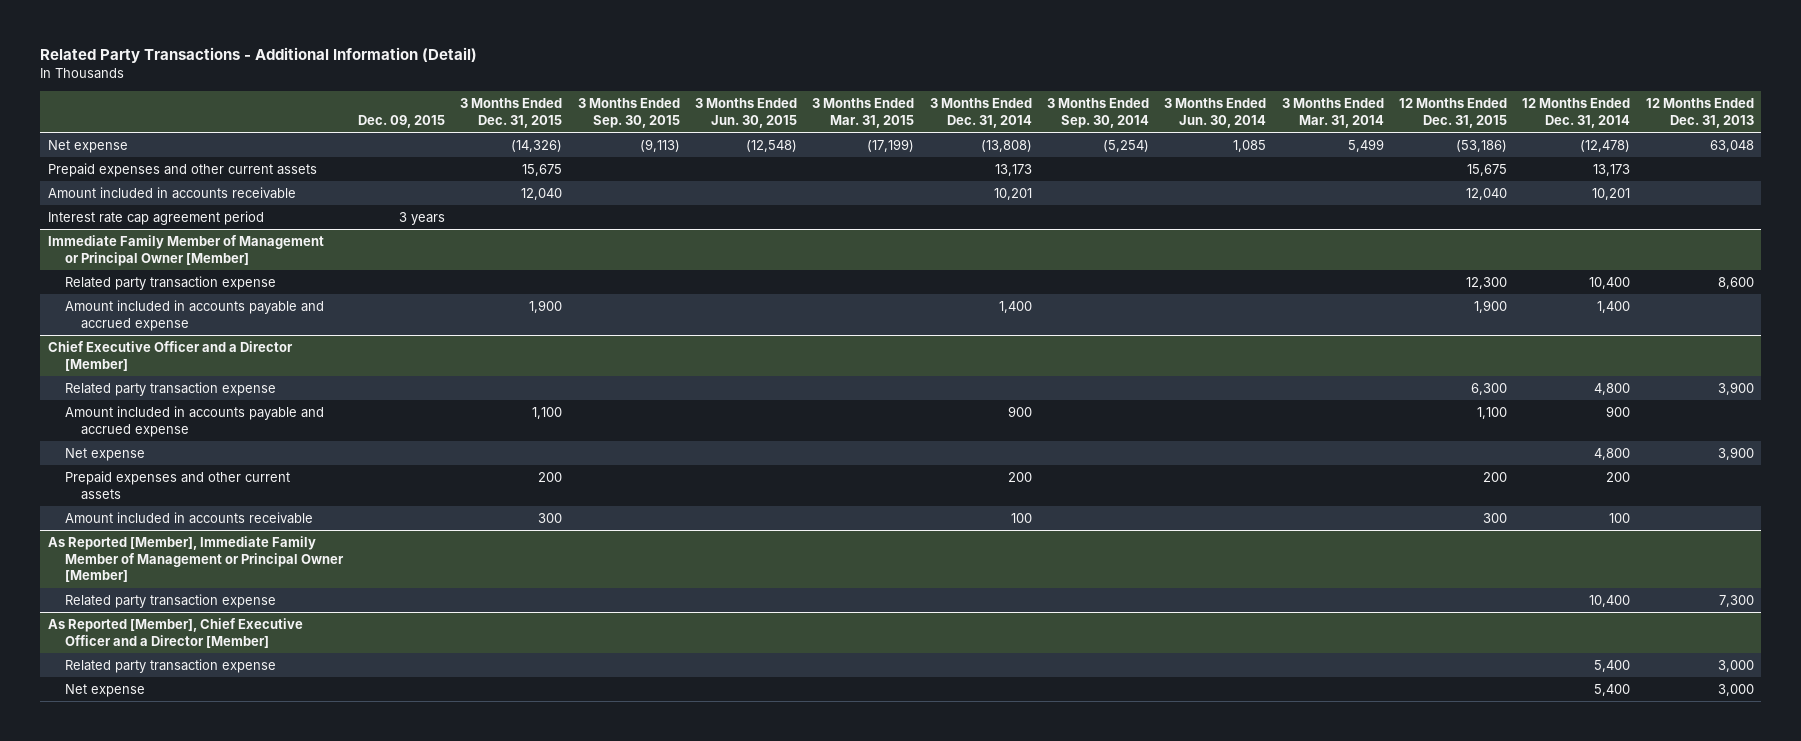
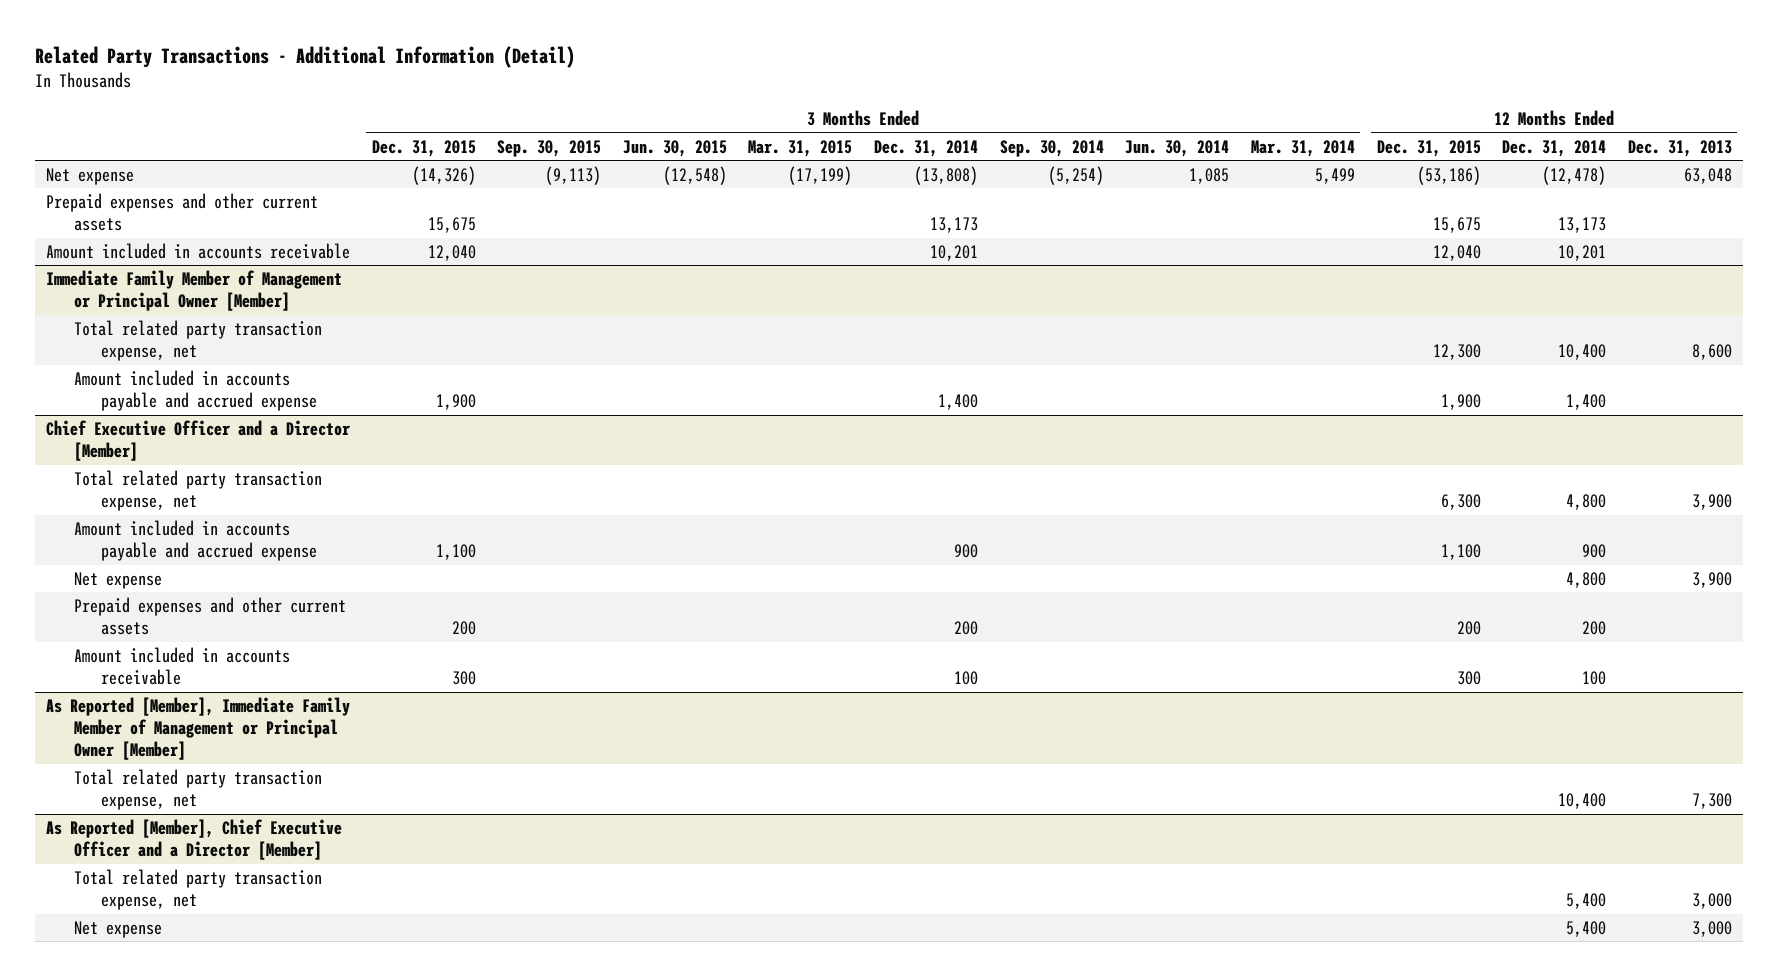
- | Dec. 09, 2015 | 3 Months Ended Dec. 31, 2015 | 3 Months Ended Sep. 30, 2015 | 3 Months Ended Jun. 30, 2015 | 3 Months Ended Mar. 31, 2015 | 3 Months Ended Dec. 31, 2014 | 3 Months Ended Sep. 30, 2014 | 3 Months Ended Jun. 30, 2014 | 3 Months Ended Mar. 31, 2014 | 12 Months Ended Dec. 31, 2015 | 12 Months Ended Dec. 31, 2014 | 12 Months Ended Dec. 31, 2013
+ | 3 Months Ended Dec. 31, 2015 | 3 Months Ended Sep. 30, 2015 | 3 Months Ended Jun. 30, 2015 | 3 Months Ended Mar. 31, 2015 | 3 Months Ended Dec. 31, 2014 | 3 Months Ended Sep. 30, 2014 | 3 Months Ended Jun. 30, 2014 | 3 Months Ended Mar. 31, 2014 | 12 Months Ended Dec. 31, 2015 | 12 Months Ended Dec. 31, 2014 | 12 Months Ended Dec. 31, 2013
- Interest rate cap agreement period | 3 years | | | | | | | | | | |
@ Immediate Family Member of Management or Principal Owner [Member]
- Related party transaction expense | | | | | | | | | | 12,300 | 10,400 | 8,600
+ Total related party transaction expense, net | | | | | | | | | 12,300 | 10,400 | 8,600
@ Chief Executive Officer and a Director [Member]
- Related party transaction expense | | | | | | | | | | 6,300 | 4,800 | 3,900
+ Total related party transaction expense, net | | | | | | | | | 6,300 | 4,800 | 3,900
@ As Reported [Member], Immediate Family Member of Management or Principal Owner [Member]
- Related party transaction expense | | | | | | | | | | | 10,400 | 7,300
+ Total related party transaction expense, net | | | | | | | | | | 10,400 | 7,300
@ As Reported [Member], Chief Executive Officer and a Director [Member]
- Related party transaction expense | | | | | | | | | | | 5,400 | 3,000
+ Total related party transaction expense, net | | | | | | | | | | 5,400 | 3,000

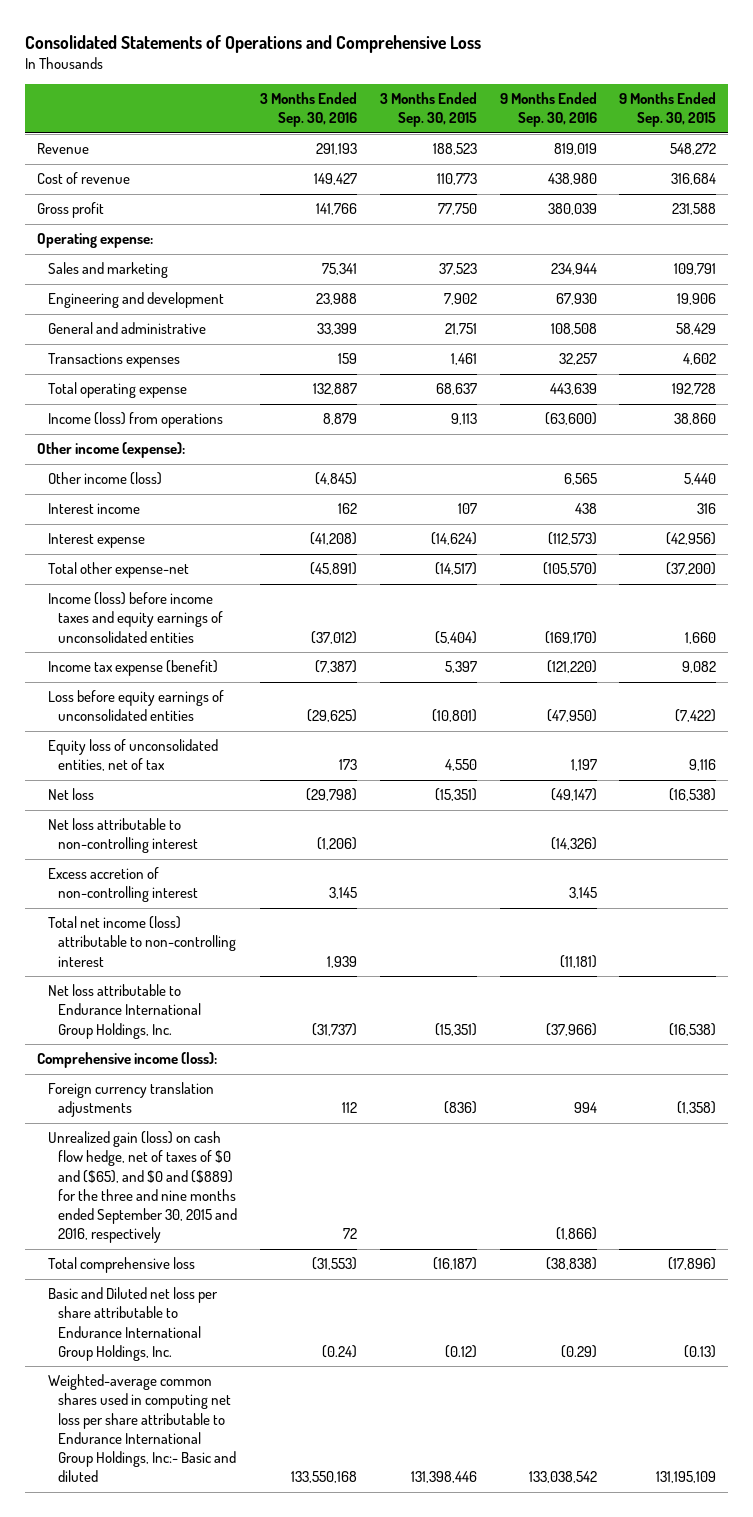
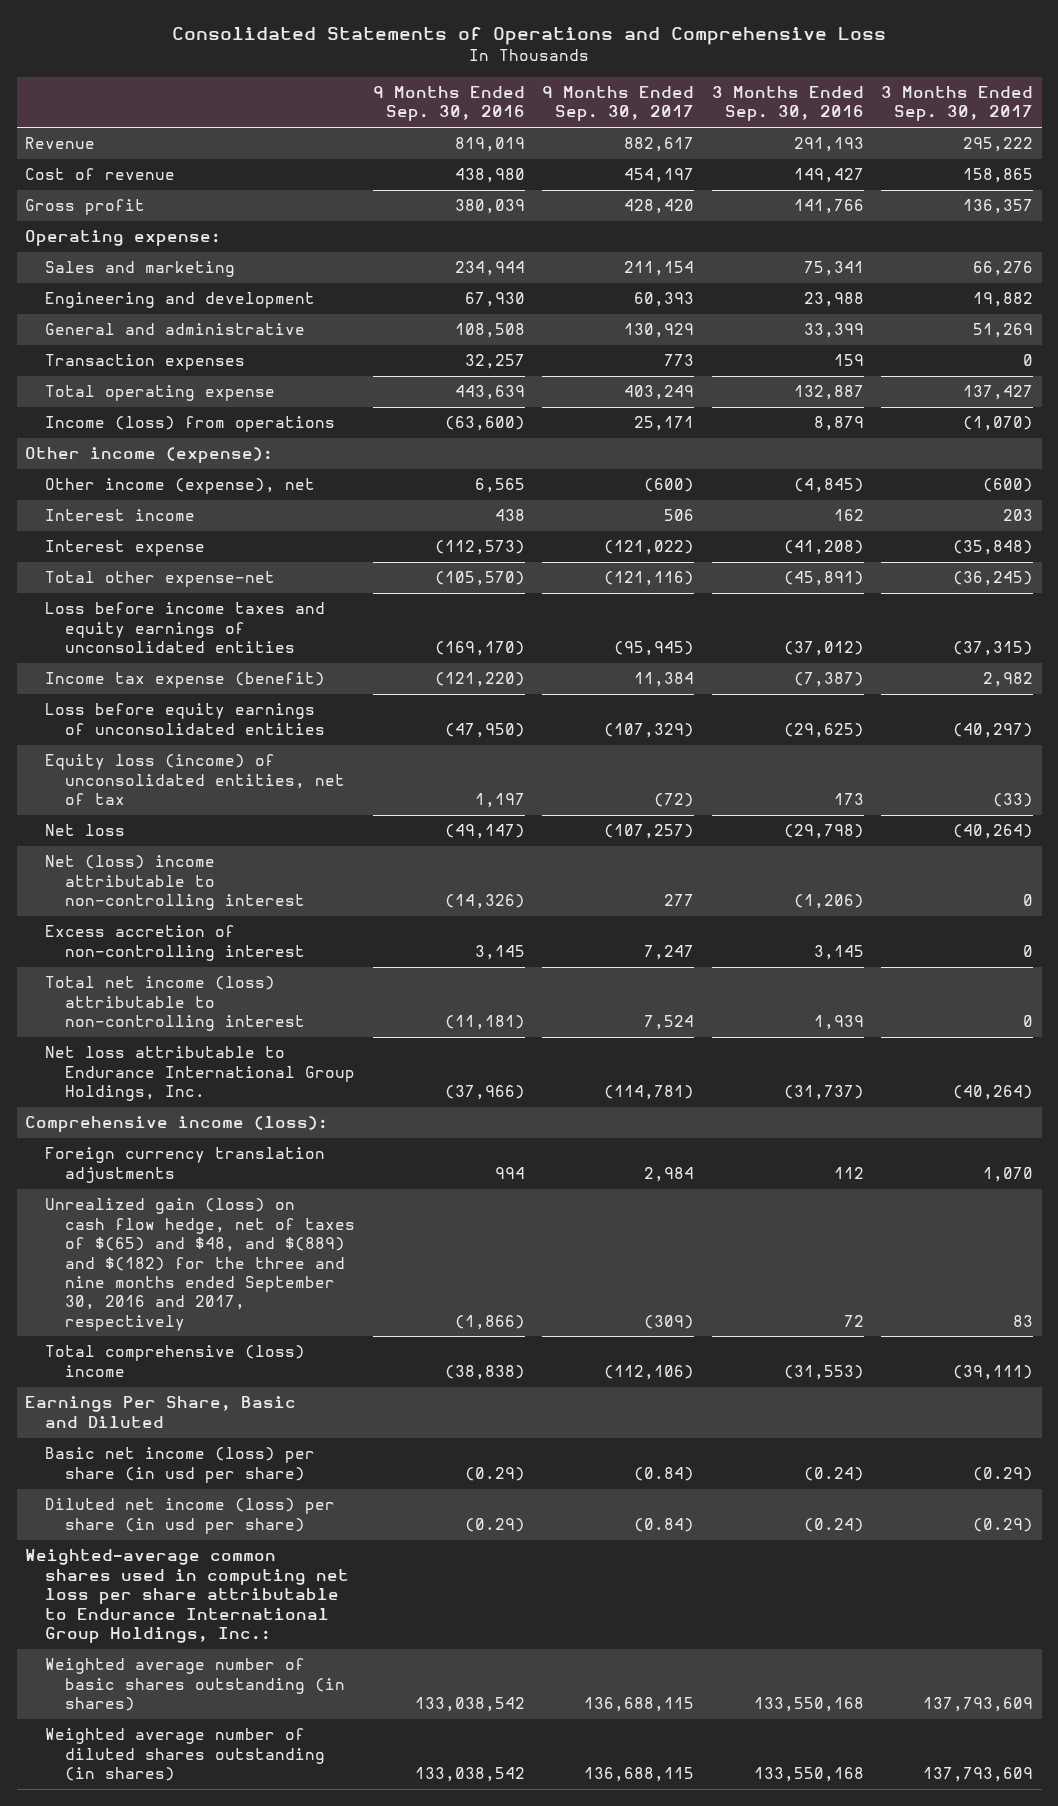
- | 3 Months Ended Sep. 30, 2016 | 3 Months Ended Sep. 30, 2015 | 9 Months Ended Sep. 30, 2016 | 9 Months Ended Sep. 30, 2015
+ | 9 Months Ended Sep. 30, 2016 | 9 Months Ended Sep. 30, 2017 | 3 Months Ended Sep. 30, 2016 | 3 Months Ended Sep. 30, 2017
- Transactions expenses | 159 | 1,461 | 32,257 | 4,602
+ Transaction expenses | 32,257 | 773 | 159 | 0
- Other income (loss) | (4,845) | | 6,565 | 5,440
+ Other income (expense), net | 6,565 | (600) | (4,845) | (600)
- Income (loss) before income taxes and equity earnings of unconsolidated entities | (37,012) | (5,404) | (169,170) | 1,660
+ Loss before income taxes and equity earnings of unconsolidated entities | (169,170) | (95,945) | (37,012) | (37,315)
- Equity loss of unconsolidated entities, net of tax | 173 | 4,550 | 1,197 | 9,116
+ Equity loss (income) of unconsolidated entities, net of tax | 1,197 | (72) | 173 | (33)
- Net loss attributable to non-controlling interest | (1,206) | | (14,326) |
+ Net (loss) income attributable to non-controlling interest | (14,326) | 277 | (1,206) | 0
- Unrealized gain (loss) on cash flow hedge, net of taxes of $0 and ($65), and $0 and ($889) for the three and nine months ended September 30, 2015 and 2016, respectively | 72 | | (1,866) |
- Total comprehensive loss | (31,553) | (16,187) | (38,838) | (17,896)
- Basic and Diluted net loss per share attributable to Endurance International Group Holdings, Inc. | (0.24) | (0.12) | (0.29) | (0.13)
- Weighted-average common shares used in computing net loss per share attributable to Endurance International Group Holdings, Inc:- Basic and diluted | 133,550,168 | 131,398,446 | 133,038,542 | 131,195,109
+ Unrealized gain (loss) on cash flow hedge, net of taxes of $(65) and $48, and $(889) and $(182) for the three and nine months ended September 30, 2016 and 2017, respectively | (1,866) | (309) | 72 | 83
+ Total comprehensive (loss) income | (38,838) | (112,106) | (31,553) | (39,111)
+ Earnings Per Share, Basic and Diluted
+ Basic net income (loss) per share (in usd per share) | (0.29) | (0.84) | (0.24) | (0.29)
+ Diluted net income (loss) per share (in usd per share) | (0.29) | (0.84) | (0.24) | (0.29)
+ Weighted-average common shares used in computing net loss per share attributable to Endurance International Group Holdings, Inc.:
+ Weighted average number of basic shares outstanding (in shares) | 133,038,542 | 136,688,115 | 133,550,168 | 137,793,609
+ Weighted average number of diluted shares outstanding (in shares) | 133,038,542 | 136,688,115 | 133,550,168 | 137,793,609

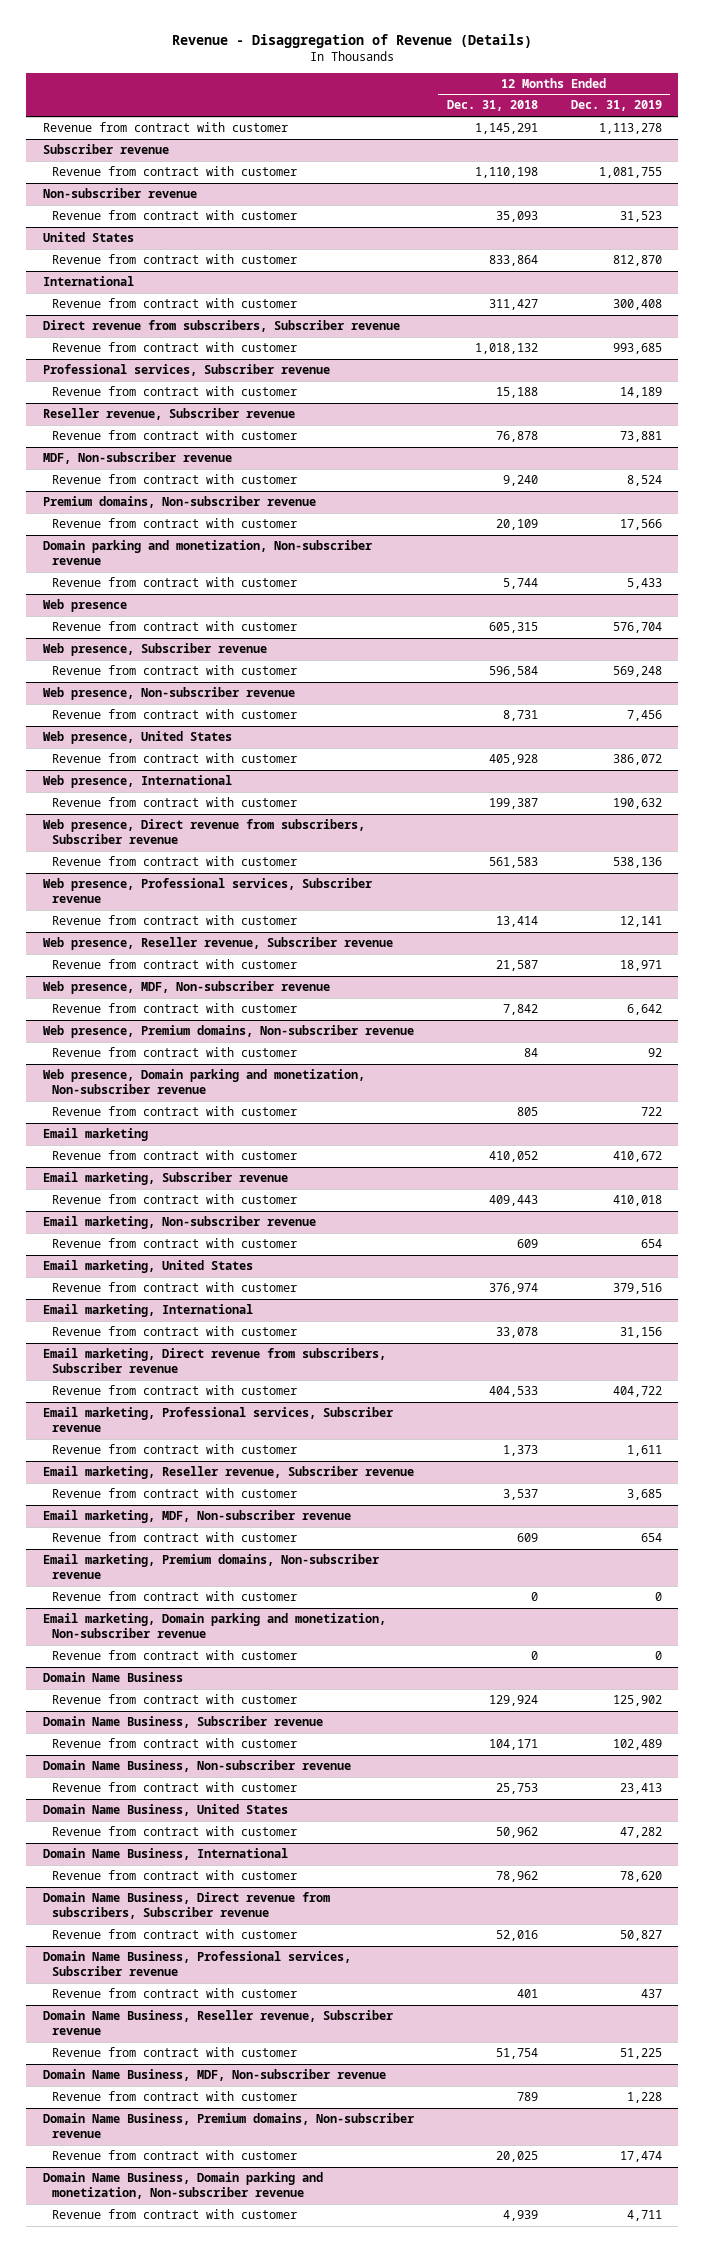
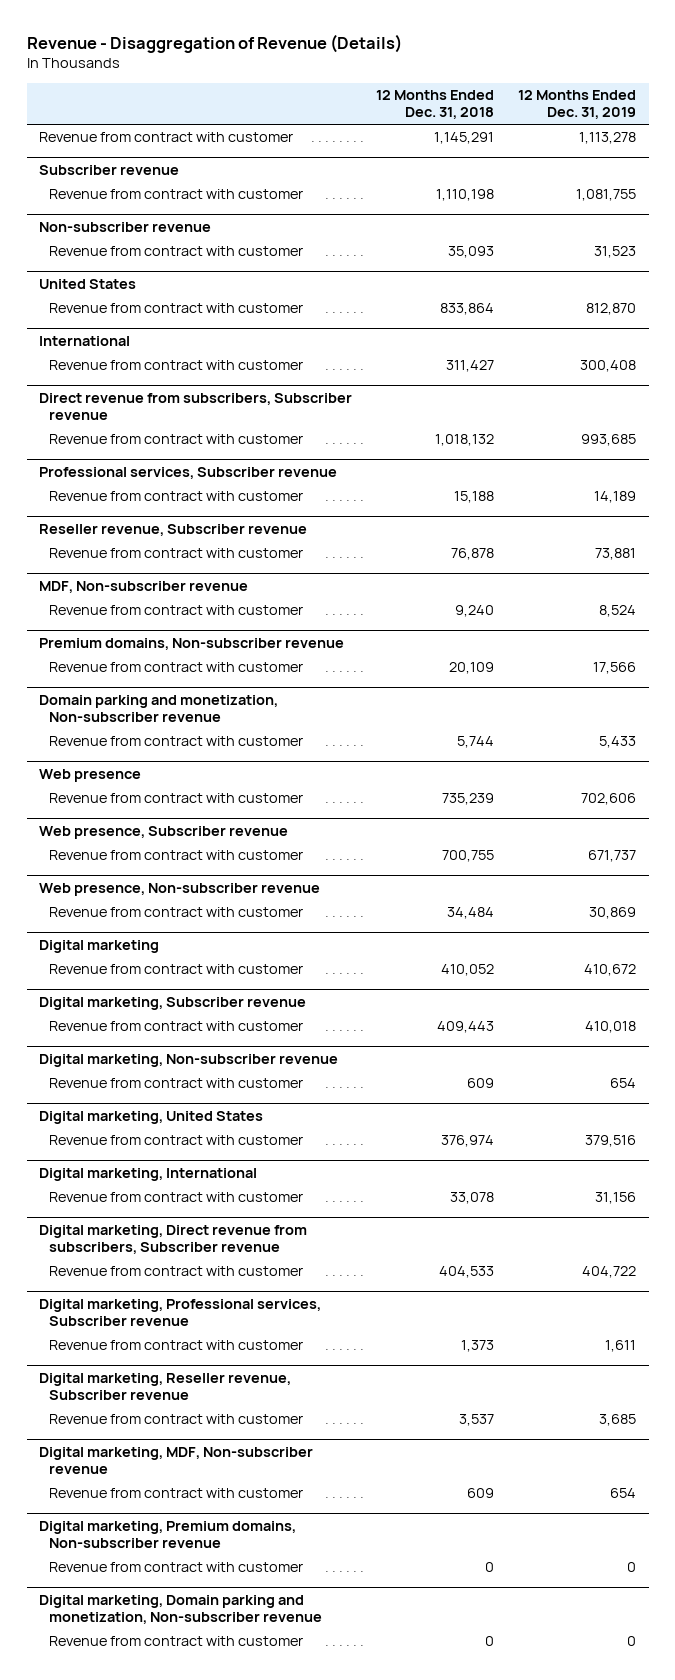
@ Web presence
- Revenue from contract with customer | 605,315 | 576,704
+ Revenue from contract with customer | 735,239 | 702,606
@ Web presence, Subscriber revenue
- Revenue from contract with customer | 596,584 | 569,248
+ Revenue from contract with customer | 700,755 | 671,737
@ Web presence, Non-subscriber revenue
- Revenue from contract with customer | 8,731 | 7,456
- Web presence, United States
- Revenue from contract with customer | 405,928 | 386,072
- Web presence, International
- Revenue from contract with customer | 199,387 | 190,632
- Web presence, Direct revenue from subscribers, Subscriber revenue
- Revenue from contract with customer | 561,583 | 538,136
- Web presence, Professional services, Subscriber revenue
- Revenue from contract with customer | 13,414 | 12,141
- Web presence, Reseller revenue, Subscriber revenue
- Revenue from contract with customer | 21,587 | 18,971
- Web presence, MDF, Non-subscriber revenue
- Revenue from contract with customer | 7,842 | 6,642
- Web presence, Premium domains, Non-subscriber revenue
- Revenue from contract with customer | 84 | 92
- Web presence, Domain parking and monetization, Non-subscriber revenue
- Revenue from contract with customer | 805 | 722
- Email marketing
@ Web presence, Non-subscriber revenue
+ Revenue from contract with customer | 34,484 | 30,869
+ Digital marketing
- Email marketing, Subscriber revenue
+ Digital marketing, Subscriber revenue
- Email marketing, Non-subscriber revenue
+ Digital marketing, Non-subscriber revenue
- Email marketing, United States
+ Digital marketing, United States
- Email marketing, International
+ Digital marketing, International
- Email marketing, Direct revenue from subscribers, Subscriber revenue
+ Digital marketing, Direct revenue from subscribers, Subscriber revenue
- Email marketing, Professional services, Subscriber revenue
+ Digital marketing, Professional services, Subscriber revenue
- Email marketing, Reseller revenue, Subscriber revenue
+ Digital marketing, Reseller revenue, Subscriber revenue
- Email marketing, MDF, Non-subscriber revenue
+ Digital marketing, MDF, Non-subscriber revenue
- Email marketing, Premium domains, Non-subscriber revenue
+ Digital marketing, Premium domains, Non-subscriber revenue
- Email marketing, Domain parking and monetization, Non-subscriber revenue
+ Digital marketing, Domain parking and monetization, Non-subscriber revenue
- Domain Name Business
- Revenue from contract with customer | 129,924 | 125,902
- Domain Name Business, Subscriber revenue
- Revenue from contract with customer | 104,171 | 102,489
- Domain Name Business, Non-subscriber revenue
- Revenue from contract with customer | 25,753 | 23,413
- Domain Name Business, United States
- Revenue from contract with customer | 50,962 | 47,282
- Domain Name Business, International
- Revenue from contract with customer | 78,962 | 78,620
- Domain Name Business, Direct revenue from subscribers, Subscriber revenue
- Revenue from contract with customer | 52,016 | 50,827
- Domain Name Business, Professional services, Subscriber revenue
- Revenue from contract with customer | 401 | 437
- Domain Name Business, Reseller revenue, Subscriber revenue
- Revenue from contract with customer | 51,754 | 51,225
- Domain Name Business, MDF, Non-subscriber revenue
- Revenue from contract with customer | 789 | 1,228
- Domain Name Business, Premium domains, Non-subscriber revenue
- Revenue from contract with customer | 20,025 | 17,474
- Domain Name Business, Domain parking and monetization, Non-subscriber revenue
- Revenue from contract with customer | 4,939 | 4,711

